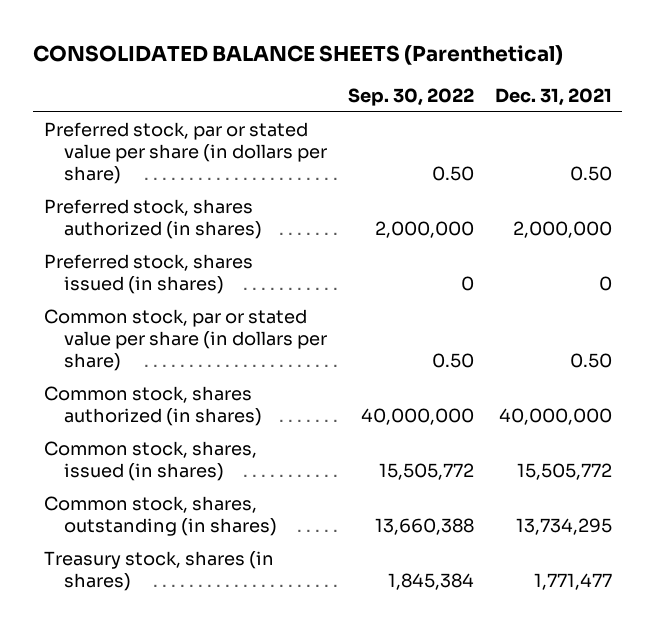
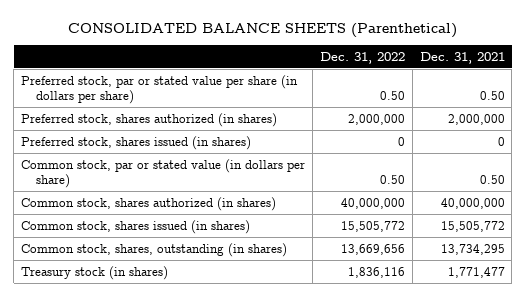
- | Sep. 30, 2022 | Dec. 31, 2021
+ | Dec. 31, 2022 | Dec. 31, 2021
- Common stock, par or stated value per share (in dollars per share) | 0.50 | 0.50
+ Common stock, par or stated value (in dollars per share) | 0.50 | 0.50
- Common stock, shares, issued (in shares) | 15,505,772 | 15,505,772
+ Common stock, shares issued (in shares) | 15,505,772 | 15,505,772
- Treasury stock, shares (in shares) | 1,845,384 | 1,771,477
+ Treasury stock (in shares) | 1,836,116 | 1,771,477

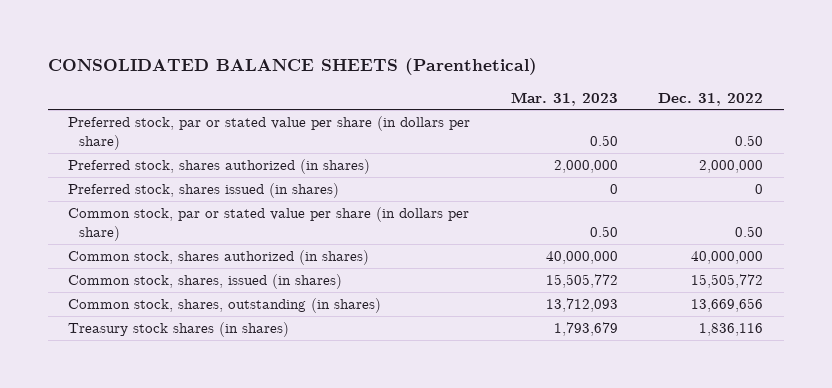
- | Dec. 31, 2022 | Dec. 31, 2021
+ | Mar. 31, 2023 | Dec. 31, 2022
- Common stock, par or stated value (in dollars per share) | 0.50 | 0.50
+ Common stock, par or stated value per share (in dollars per share) | 0.50 | 0.50
- Common stock, shares issued (in shares) | 15,505,772 | 15,505,772
+ Common stock, shares, issued (in shares) | 15,505,772 | 15,505,772
- Treasury stock (in shares) | 1,836,116 | 1,771,477
+ Treasury stock shares (in shares) | 1,793,679 | 1,836,116

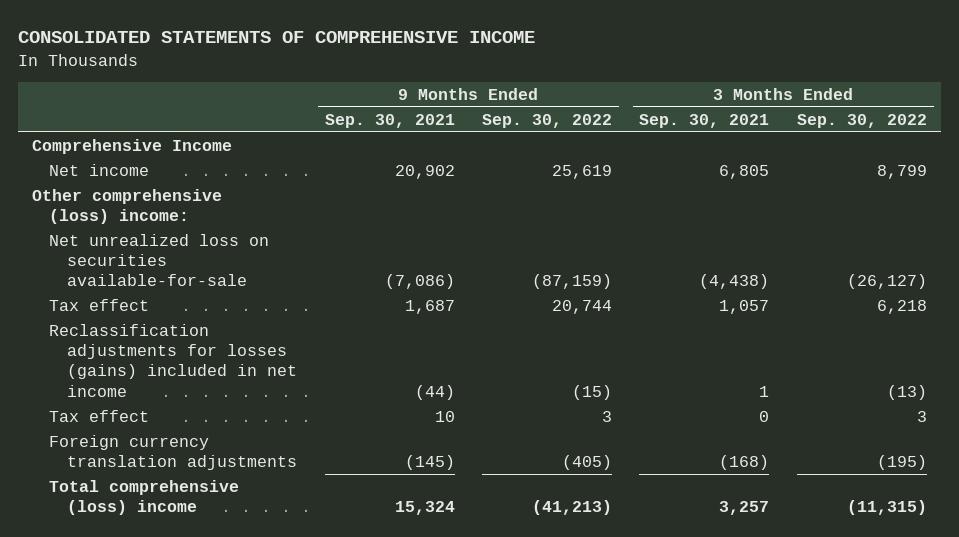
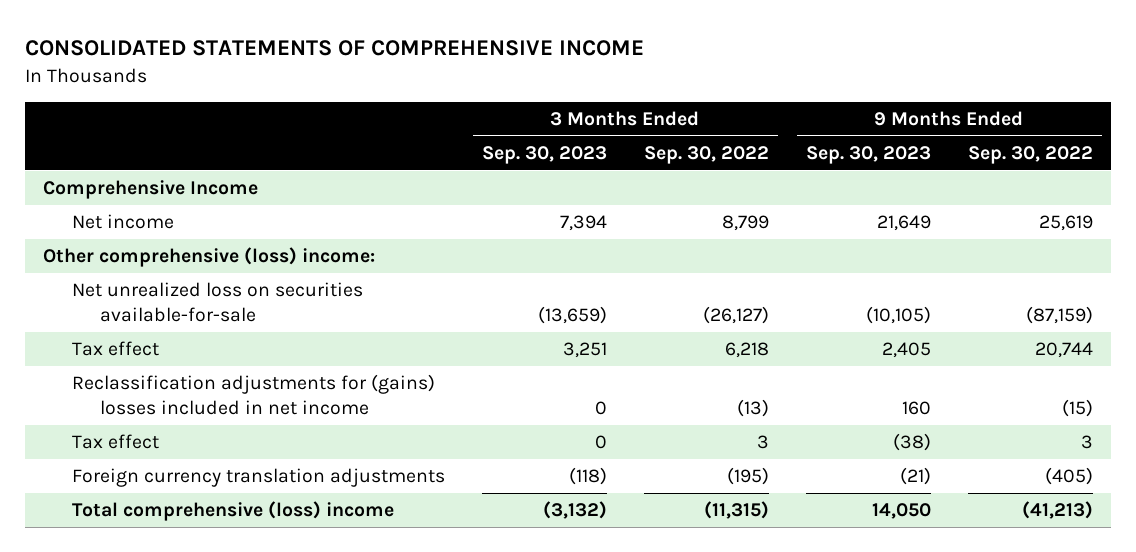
- | 9 Months Ended Sep. 30, 2021 | 9 Months Ended Sep. 30, 2022 | 3 Months Ended Sep. 30, 2021 | 3 Months Ended Sep. 30, 2022
+ | 3 Months Ended Sep. 30, 2023 | 3 Months Ended Sep. 30, 2022 | 9 Months Ended Sep. 30, 2023 | 9 Months Ended Sep. 30, 2022
- Reclassification adjustments for losses (gains) included in net income | (44) | (15) | 1 | (13)
+ Reclassification adjustments for (gains) losses included in net income | 0 | (13) | 160 | (15)

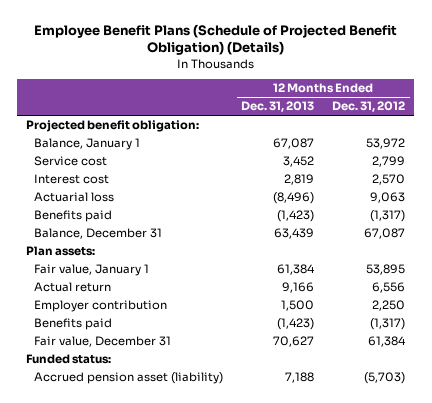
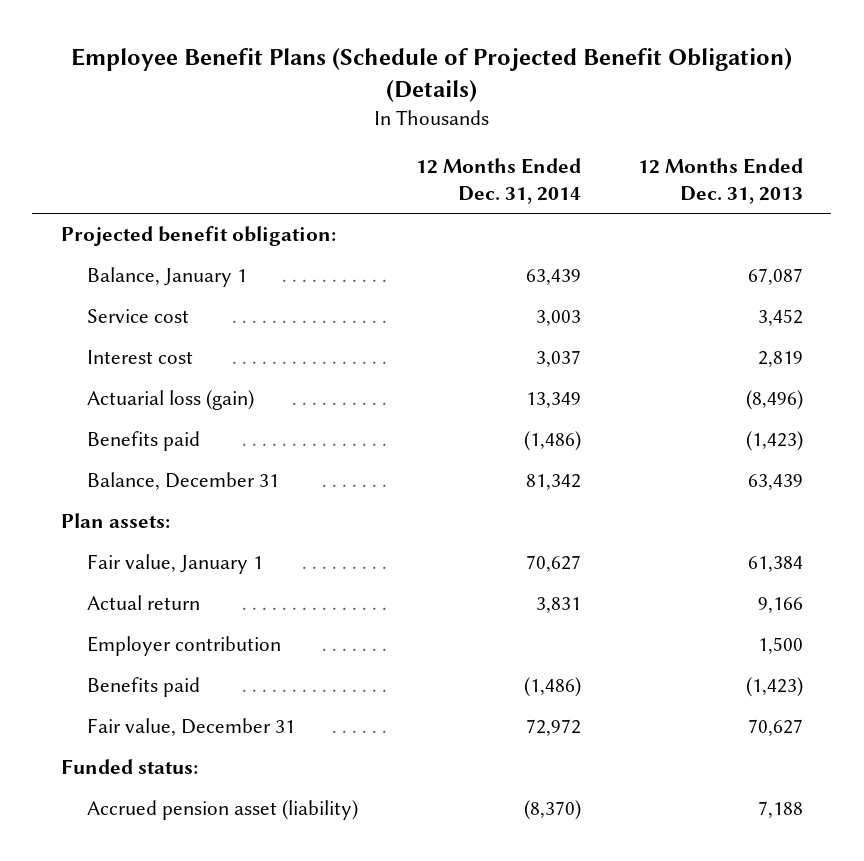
- | 12 Months Ended Dec. 31, 2013 | 12 Months Ended Dec. 31, 2012
+ | 12 Months Ended Dec. 31, 2014 | 12 Months Ended Dec. 31, 2013
- Actuarial loss | (8,496) | 9,063
+ Actuarial loss (gain) | 13,349 | (8,496)

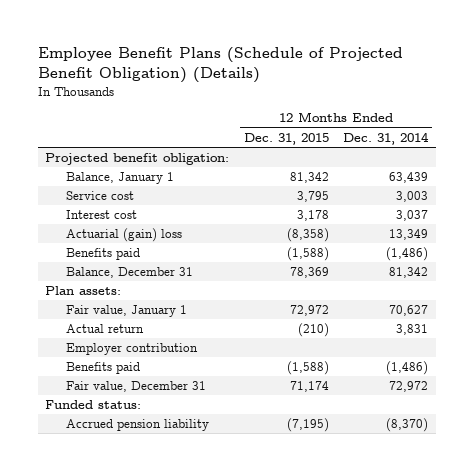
- | 12 Months Ended Dec. 31, 2014 | 12 Months Ended Dec. 31, 2013
+ | 12 Months Ended Dec. 31, 2015 | 12 Months Ended Dec. 31, 2014
- Actuarial loss (gain) | 13,349 | (8,496)
+ Actuarial (gain) loss | (8,358) | 13,349
- Accrued pension asset (liability) | (8,370) | 7,188
+ Accrued pension liability | (7,195) | (8,370)

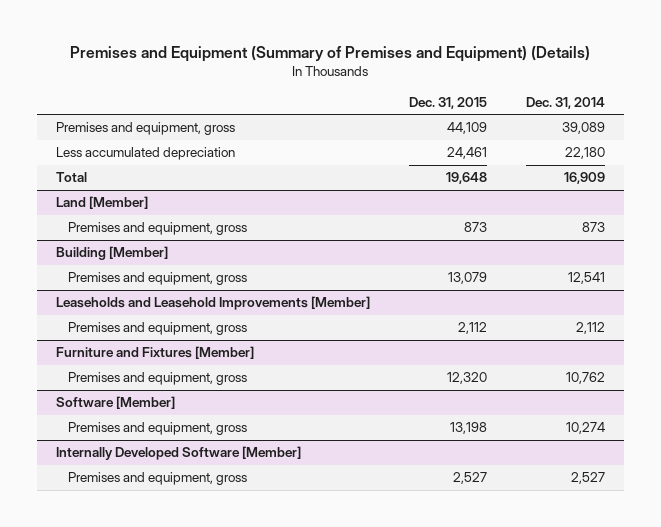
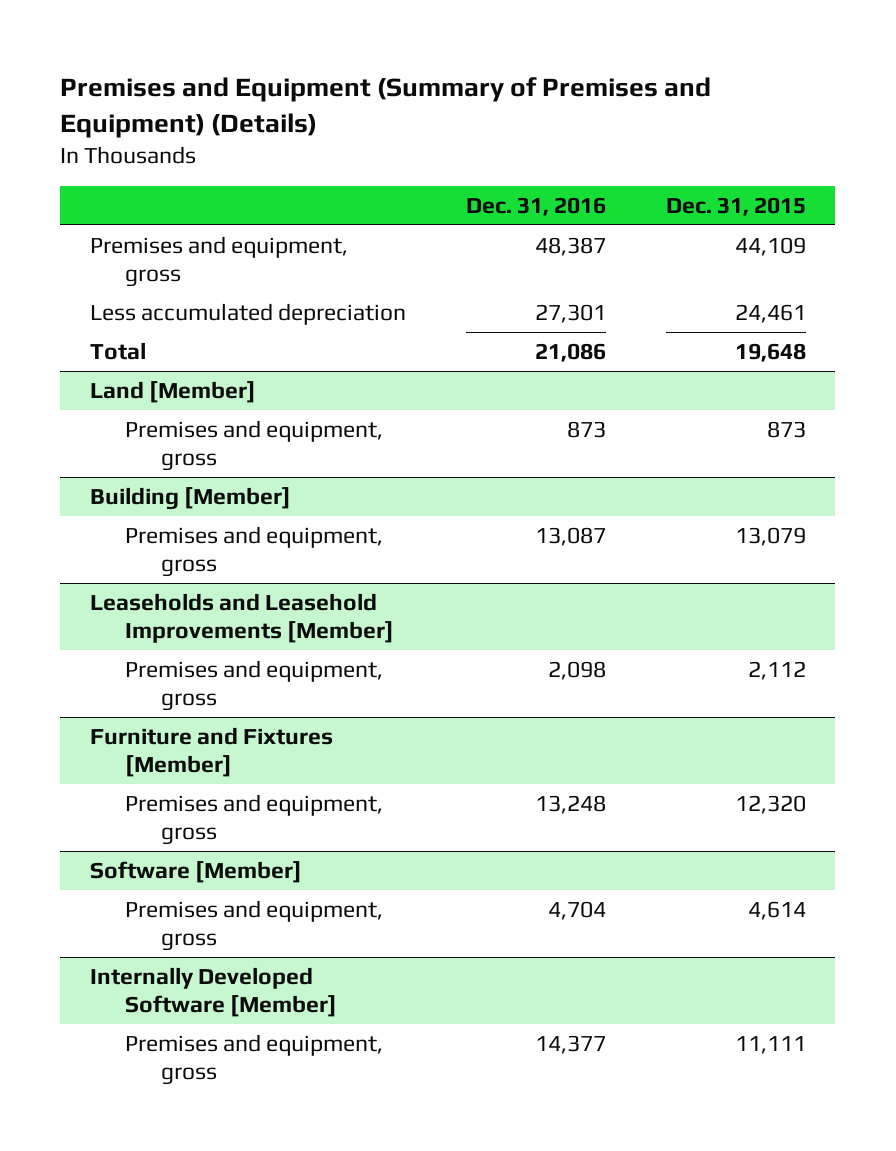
- | Dec. 31, 2015 | Dec. 31, 2014
+ | Dec. 31, 2016 | Dec. 31, 2015
@ Software [Member]
- Premises and equipment, gross | 13,198 | 10,274
+ Premises and equipment, gross | 4,704 | 4,614
@ Internally Developed Software [Member]
- Premises and equipment, gross | 2,527 | 2,527
+ Premises and equipment, gross | 14,377 | 11,111

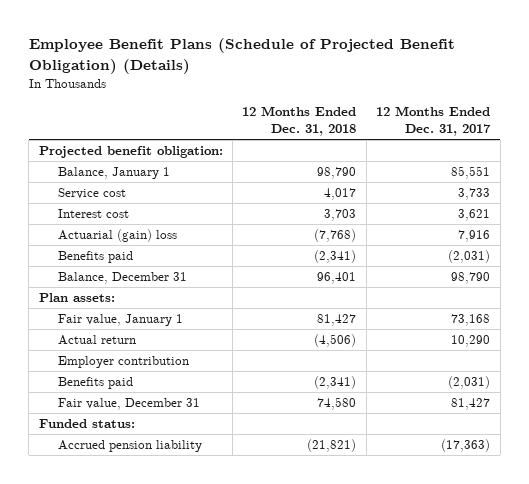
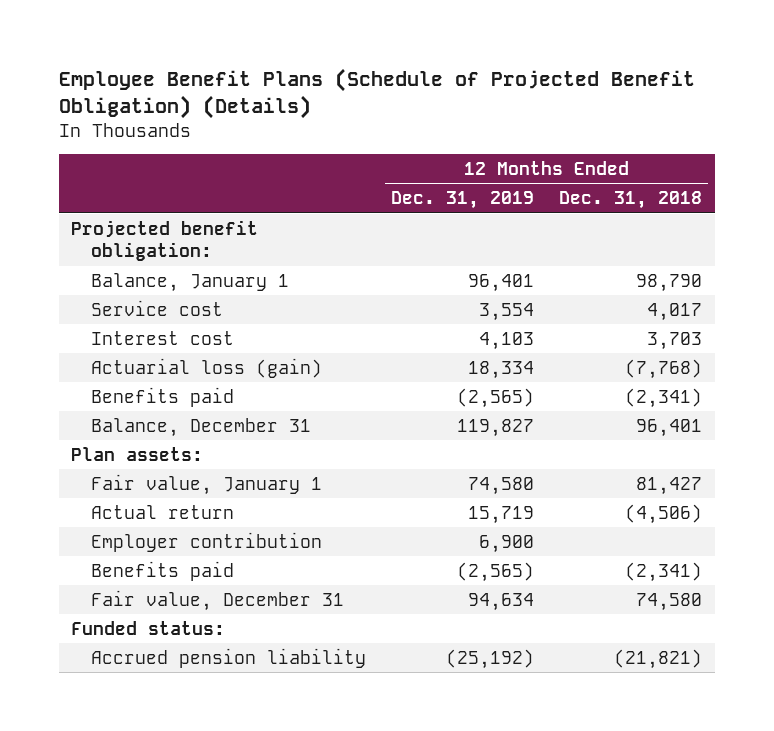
- | 12 Months Ended Dec. 31, 2018 | 12 Months Ended Dec. 31, 2017
+ | 12 Months Ended Dec. 31, 2019 | 12 Months Ended Dec. 31, 2018
- Actuarial (gain) loss | (7,768) | 7,916
+ Actuarial loss (gain) | 18,334 | (7,768)

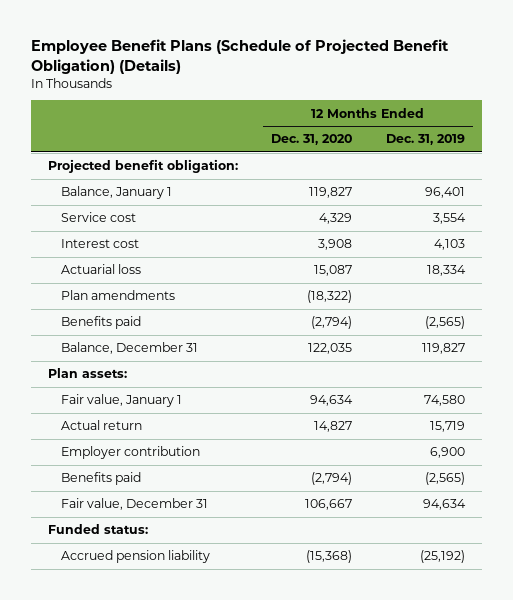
- | 12 Months Ended Dec. 31, 2019 | 12 Months Ended Dec. 31, 2018
+ | 12 Months Ended Dec. 31, 2020 | 12 Months Ended Dec. 31, 2019
- Actuarial loss (gain) | 18,334 | (7,768)
+ Actuarial loss | 15,087 | 18,334
+ Plan amendments | (18,322) |

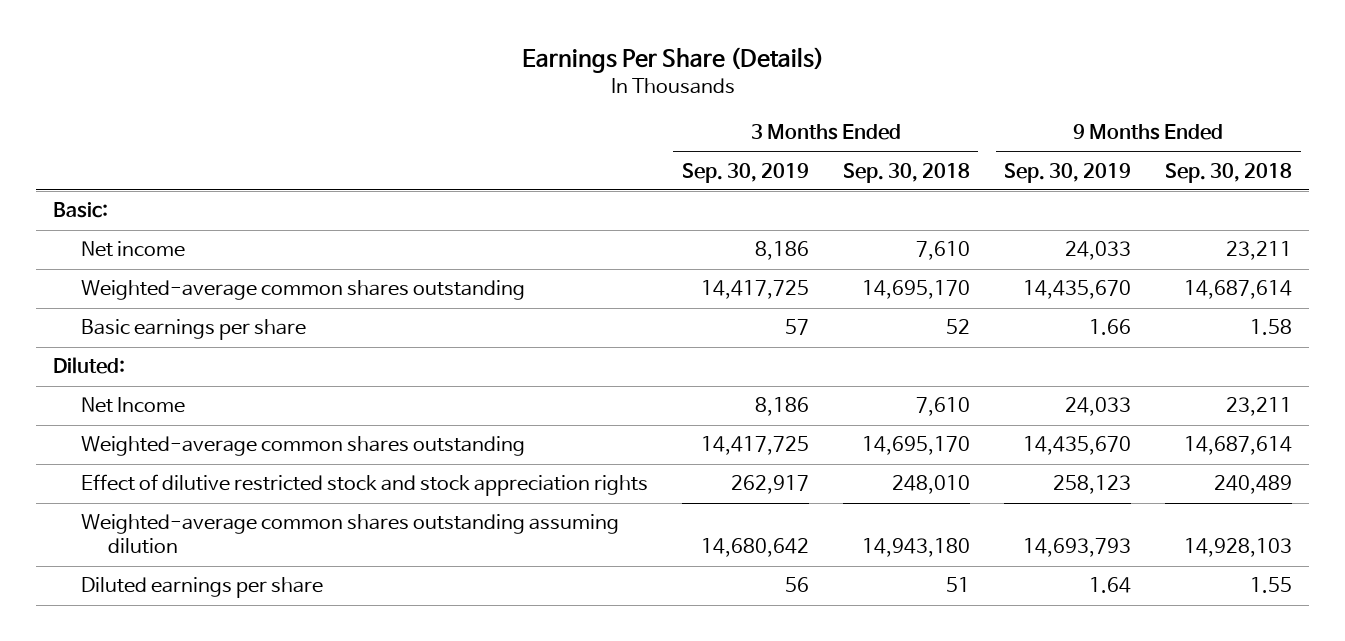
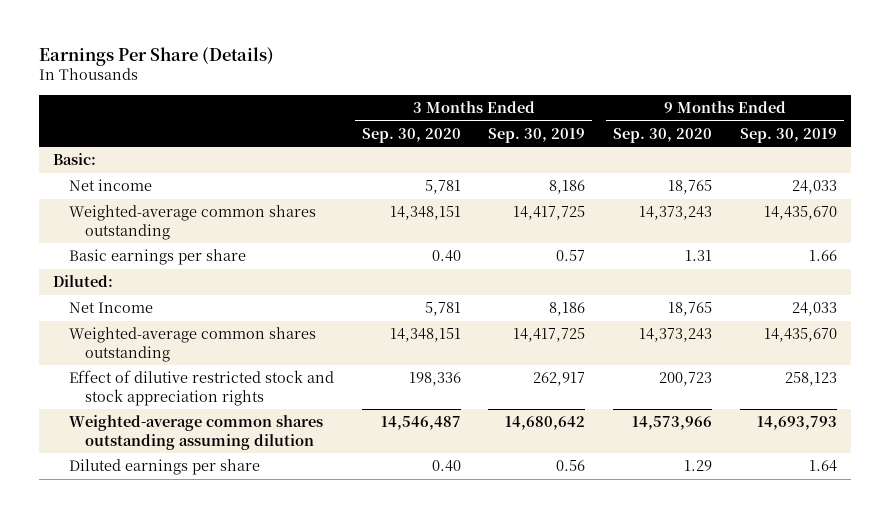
- | 3 Months Ended Sep. 30, 2019 | 3 Months Ended Sep. 30, 2018 | 9 Months Ended Sep. 30, 2019 | 9 Months Ended Sep. 30, 2018
+ | 3 Months Ended Sep. 30, 2020 | 3 Months Ended Sep. 30, 2019 | 9 Months Ended Sep. 30, 2020 | 9 Months Ended Sep. 30, 2019
- Basic earnings per share | 57 | 52 | 1.66 | 1.58
+ Basic earnings per share | 0.40 | 0.57 | 1.31 | 1.66
- Diluted earnings per share | 56 | 51 | 1.64 | 1.55
+ Diluted earnings per share | 0.40 | 0.56 | 1.29 | 1.64

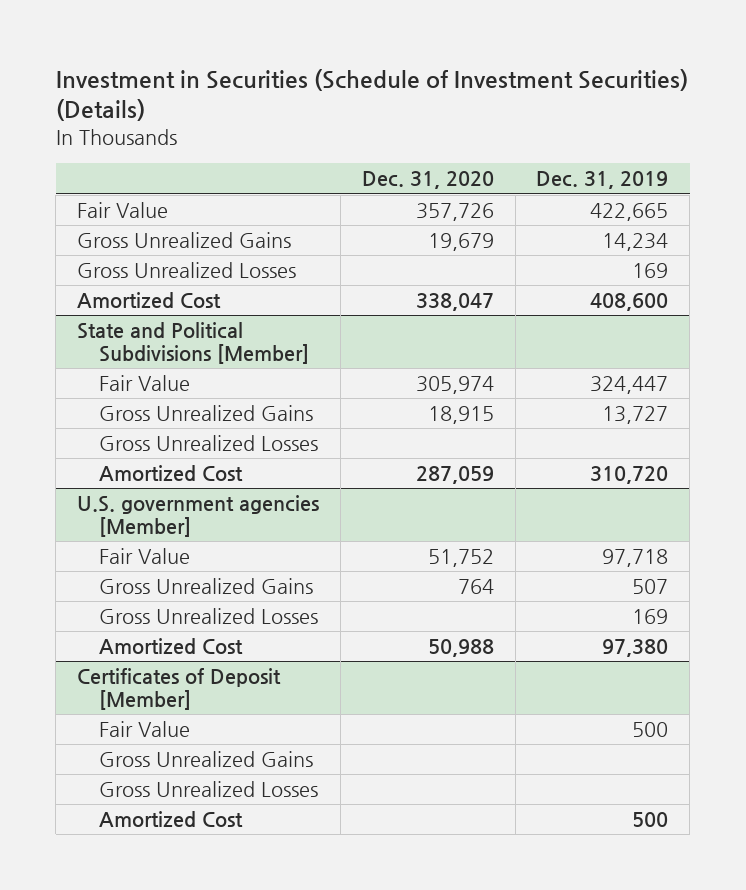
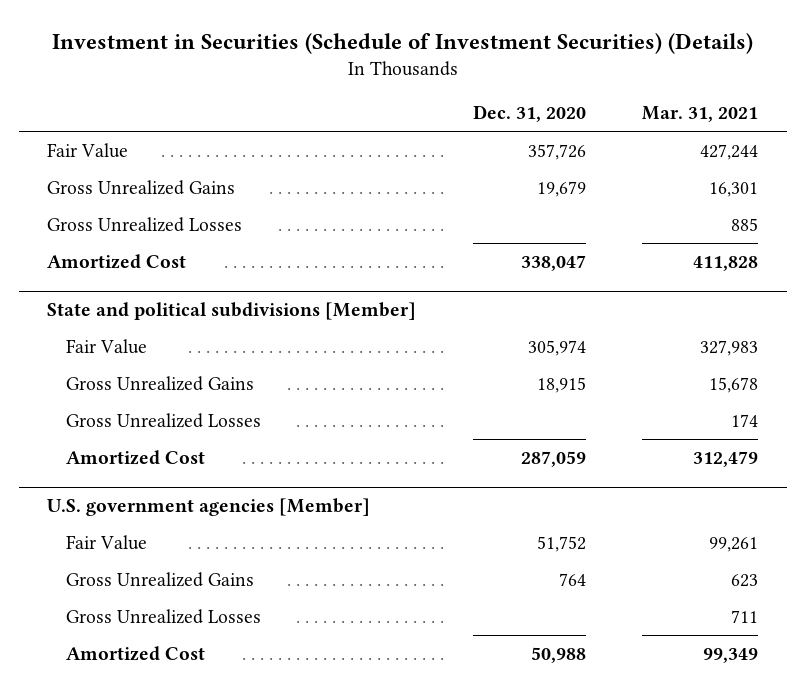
- | Dec. 31, 2020 | Dec. 31, 2019
+ | Dec. 31, 2020 | Mar. 31, 2021
- State and Political Subdivisions [Member]
+ State and political subdivisions [Member]
- Certificates of Deposit [Member]
- Fair Value | | 500
- Gross Unrealized Gains
- Gross Unrealized Losses
- Amortized Cost | | 500

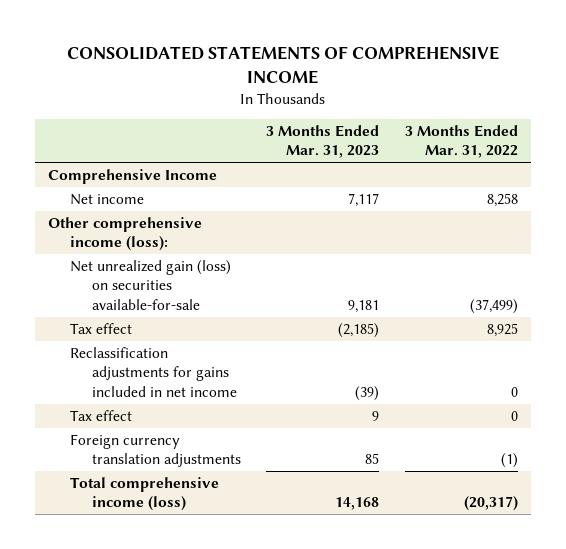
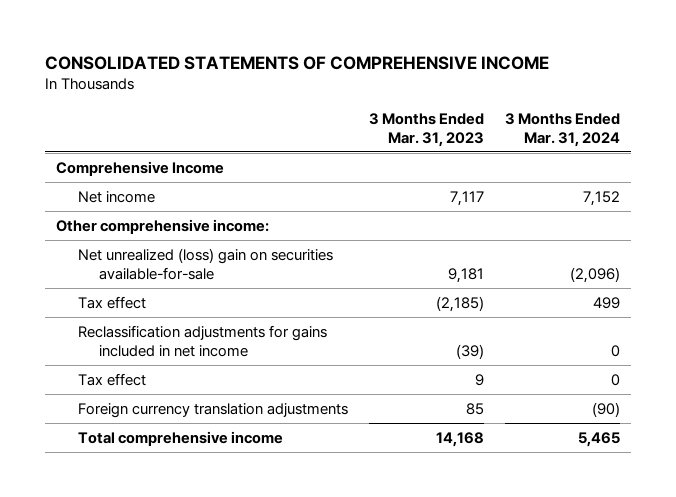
- | 3 Months Ended Mar. 31, 2023 | 3 Months Ended Mar. 31, 2022
+ | 3 Months Ended Mar. 31, 2023 | 3 Months Ended Mar. 31, 2024
- Other comprehensive income (loss):
- Net unrealized gain (loss) on securities available-for-sale | 9,181 | (37,499)
+ Other comprehensive income:
+ Net unrealized (loss) gain on securities available-for-sale | 9,181 | (2,096)
- Total comprehensive income (loss) | 14,168 | (20,317)
+ Total comprehensive income | 14,168 | 5,465

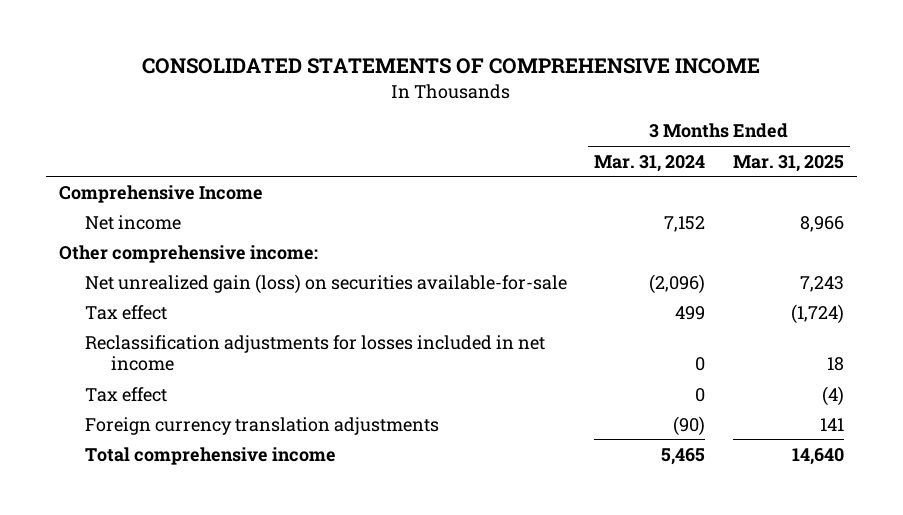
- | 3 Months Ended Mar. 31, 2023 | 3 Months Ended Mar. 31, 2024
+ | 3 Months Ended Mar. 31, 2024 | 3 Months Ended Mar. 31, 2025
- Net unrealized (loss) gain on securities available-for-sale | 9,181 | (2,096)
+ Net unrealized gain (loss) on securities available-for-sale | (2,096) | 7,243
- Reclassification adjustments for gains included in net income | (39) | 0
+ Reclassification adjustments for losses included in net income | 0 | 18

